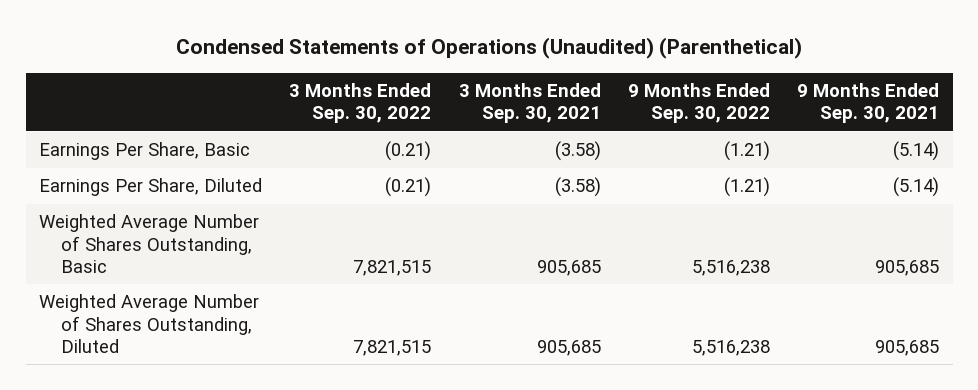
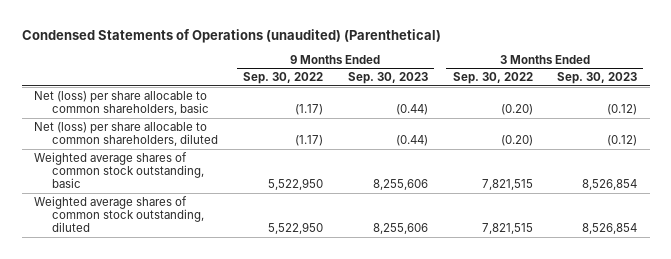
- Condensed Statements of Operations (Unaudited) (Parenthetical)
+ Condensed Statements of Operations (unaudited) (Parenthetical)
- | 3 Months Ended Sep. 30, 2022 | 3 Months Ended Sep. 30, 2021 | 9 Months Ended Sep. 30, 2022 | 9 Months Ended Sep. 30, 2021
+ | 9 Months Ended Sep. 30, 2022 | 9 Months Ended Sep. 30, 2023 | 3 Months Ended Sep. 30, 2022 | 3 Months Ended Sep. 30, 2023
- Earnings Per Share, Basic | (0.21) | (3.58) | (1.21) | (5.14)
- Earnings Per Share, Diluted | (0.21) | (3.58) | (1.21) | (5.14)
- Weighted Average Number of Shares Outstanding, Basic | 7,821,515 | 905,685 | 5,516,238 | 905,685
- Weighted Average Number of Shares Outstanding, Diluted | 7,821,515 | 905,685 | 5,516,238 | 905,685
+ Net (loss) per share allocable to common shareholders, basic | (1.17) | (0.44) | (0.20) | (0.12)
+ Net (loss) per share allocable to common shareholders, diluted | (1.17) | (0.44) | (0.20) | (0.12)
+ Weighted average shares of common stock outstanding, basic | 5,522,950 | 8,255,606 | 7,821,515 | 8,526,854
+ Weighted average shares of common stock outstanding, diluted | 5,522,950 | 8,255,606 | 7,821,515 | 8,526,854

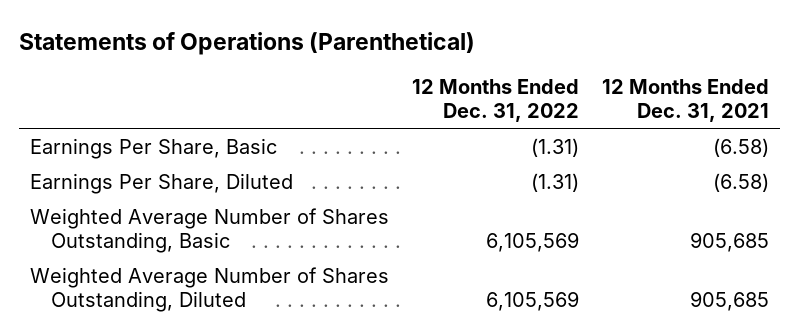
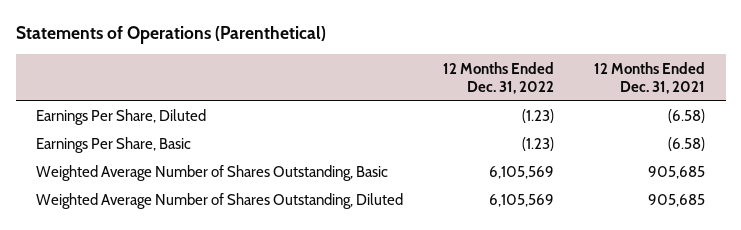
- Earnings Per Share, Basic | (1.31) | (6.58)
- Earnings Per Share, Diluted | (1.31) | (6.58)
+ Earnings Per Share, Diluted | (1.23) | (6.58)
+ Earnings Per Share, Basic | (1.23) | (6.58)

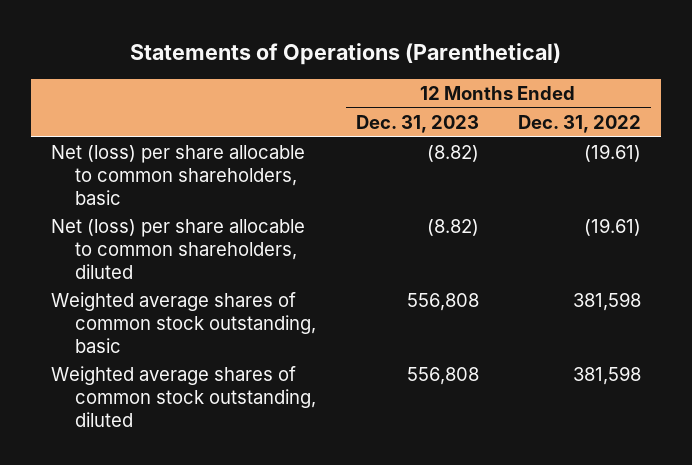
- | 12 Months Ended Dec. 31, 2022 | 12 Months Ended Dec. 31, 2021
+ | 12 Months Ended Dec. 31, 2023 | 12 Months Ended Dec. 31, 2022
- Earnings Per Share, Diluted | (1.23) | (6.58)
- Earnings Per Share, Basic | (1.23) | (6.58)
- Weighted Average Number of Shares Outstanding, Basic | 6,105,569 | 905,685
- Weighted Average Number of Shares Outstanding, Diluted | 6,105,569 | 905,685
+ Net (loss) per share allocable to common shareholders, basic | (8.82) | (19.61)
+ Net (loss) per share allocable to common shareholders, diluted | (8.82) | (19.61)
+ Weighted average shares of common stock outstanding, basic | 556,808 | 381,598
+ Weighted average shares of common stock outstanding, diluted | 556,808 | 381,598

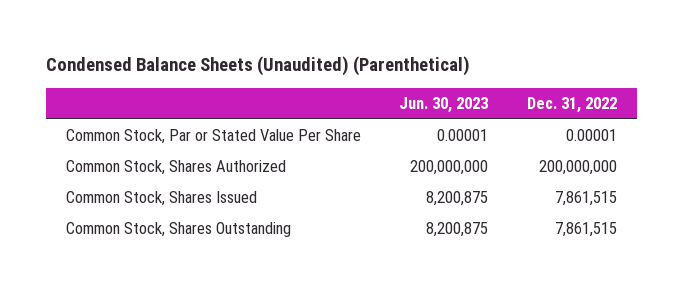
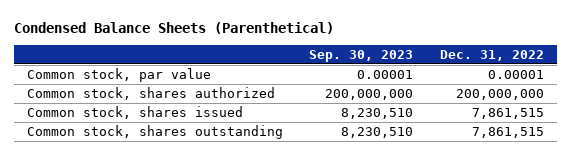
- Condensed Balance Sheets (Unaudited) (Parenthetical)
+ Condensed Balance Sheets (Parenthetical)
- | Jun. 30, 2023 | Dec. 31, 2022
+ | Sep. 30, 2023 | Dec. 31, 2022
- Common Stock, Par or Stated Value Per Share | 0.00001 | 0.00001
- Common Stock, Shares Authorized | 200,000,000 | 200,000,000
- Common Stock, Shares Issued | 8,200,875 | 7,861,515
- Common Stock, Shares Outstanding | 8,200,875 | 7,861,515
+ Common stock, par value | 0.00001 | 0.00001
+ Common stock, shares authorized | 200,000,000 | 200,000,000
+ Common stock, shares issued | 8,230,510 | 7,861,515
+ Common stock, shares outstanding | 8,230,510 | 7,861,515

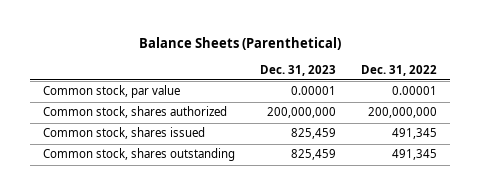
- Condensed Balance Sheets (Parenthetical)
+ Balance Sheets (Parenthetical)
- | Sep. 30, 2023 | Dec. 31, 2022
+ | Dec. 31, 2023 | Dec. 31, 2022
- Common stock, shares issued | 8,230,510 | 7,861,515
- Common stock, shares outstanding | 8,230,510 | 7,861,515
+ Common stock, shares issued | 825,459 | 491,345
+ Common stock, shares outstanding | 825,459 | 491,345

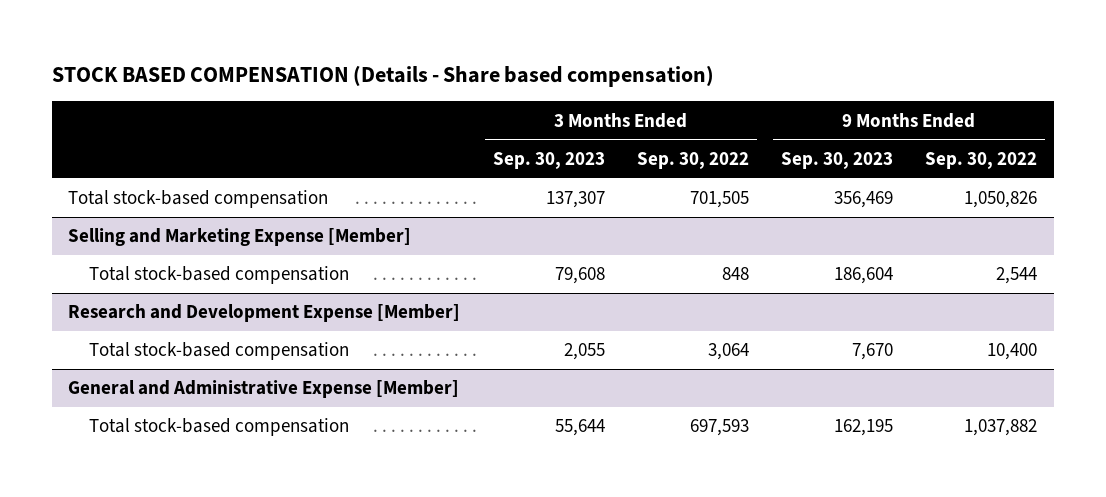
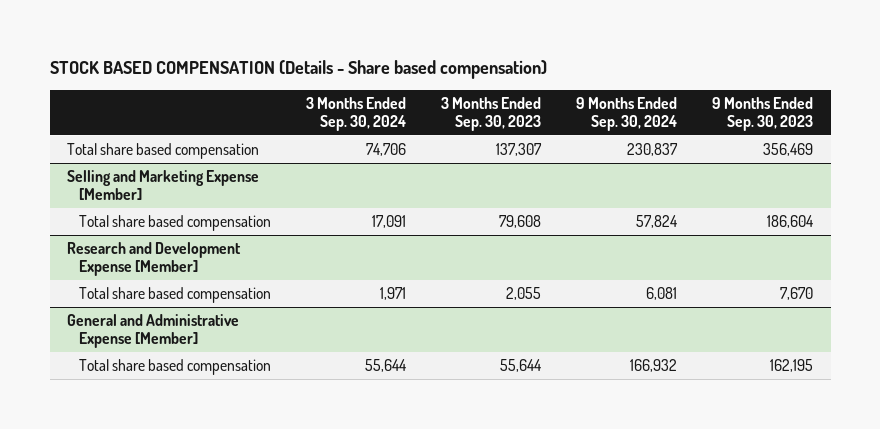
- | 3 Months Ended Sep. 30, 2023 | 3 Months Ended Sep. 30, 2022 | 9 Months Ended Sep. 30, 2023 | 9 Months Ended Sep. 30, 2022
+ | 3 Months Ended Sep. 30, 2024 | 3 Months Ended Sep. 30, 2023 | 9 Months Ended Sep. 30, 2024 | 9 Months Ended Sep. 30, 2023
- Total stock-based compensation | 137,307 | 701,505 | 356,469 | 1,050,826
+ Total share based compensation | 74,706 | 137,307 | 230,837 | 356,469
@ Selling and Marketing Expense [Member]
- Total stock-based compensation | 79,608 | 848 | 186,604 | 2,544
+ Total share based compensation | 17,091 | 79,608 | 57,824 | 186,604
@ Research and Development Expense [Member]
- Total stock-based compensation | 2,055 | 3,064 | 7,670 | 10,400
+ Total share based compensation | 1,971 | 2,055 | 6,081 | 7,670
@ General and Administrative Expense [Member]
- Total stock-based compensation | 55,644 | 697,593 | 162,195 | 1,037,882
+ Total share based compensation | 55,644 | 55,644 | 166,932 | 162,195

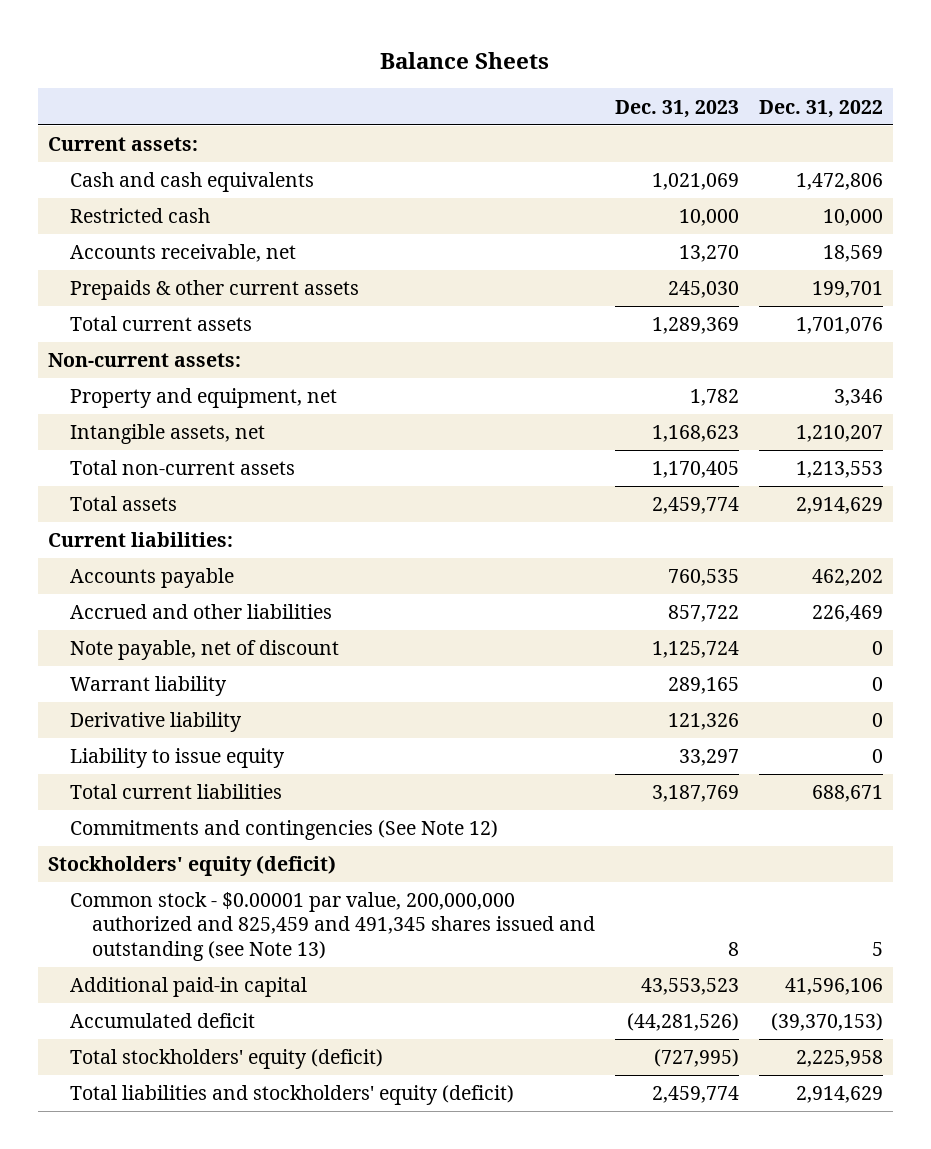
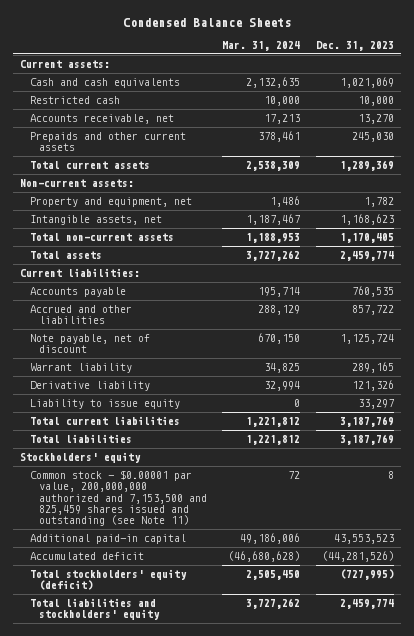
- Balance Sheets
+ Condensed Balance Sheets
- | Dec. 31, 2023 | Dec. 31, 2022
+ | Mar. 31, 2024 | Dec. 31, 2023
- Prepaids & other current assets | 245,030 | 199,701
+ Prepaids and other current assets | 378,461 | 245,030
- Commitments and contingencies (See Note 12)
- Stockholders' equity (deficit)
- Common stock - $0.00001 par value, 200,000,000 authorized and 825,459 and 491,345 shares issued and outstanding (see Note 13) | 8 | 5
+ Total liabilities | 1,221,812 | 3,187,769
+ Stockholders' equity
+ Common stock - $0.00001 par value, 200,000,000 authorized and 7,153,500 and 825,459 shares issued and outstanding (see Note 11) | 72 | 8
- Total liabilities and stockholders' equity (deficit) | 2,459,774 | 2,914,629
+ Total liabilities and stockholders' equity | 3,727,262 | 2,459,774

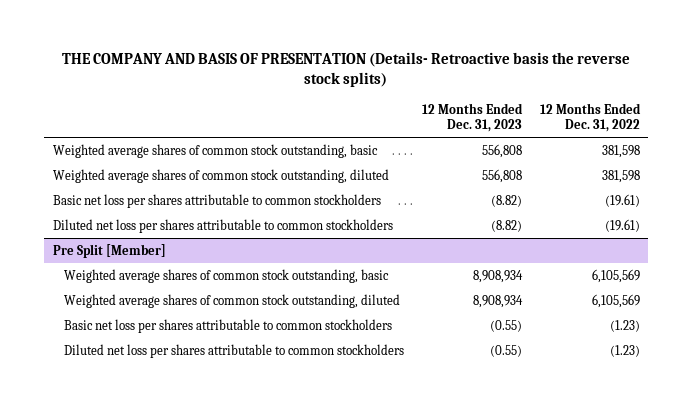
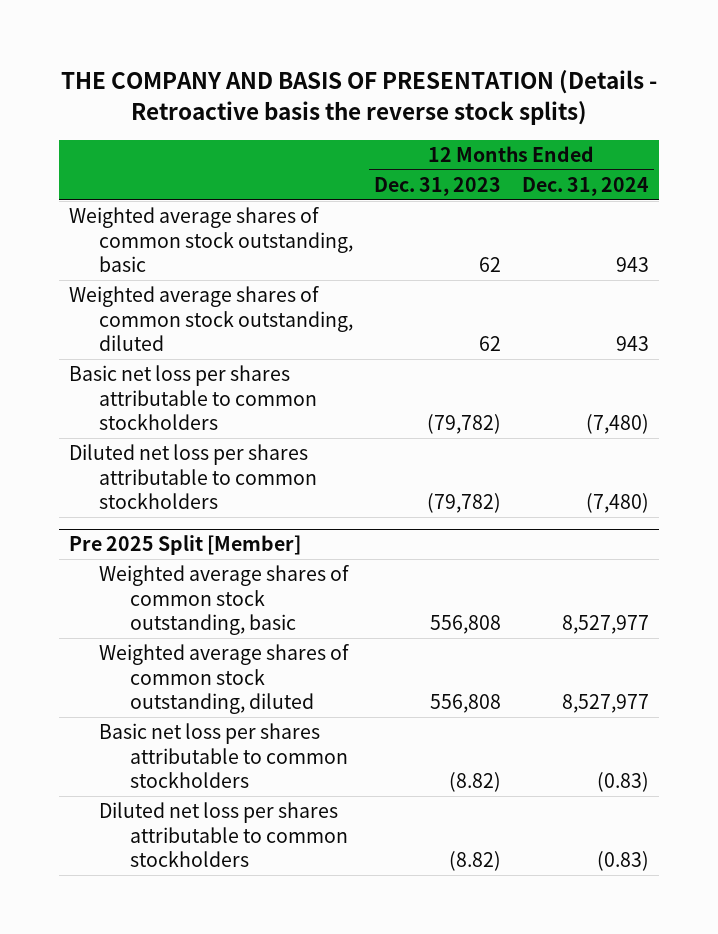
- THE COMPANY AND BASIS OF PRESENTATION (Details- Retroactive basis the reverse stock splits)
+ THE COMPANY AND BASIS OF PRESENTATION (Details - Retroactive basis the reverse stock splits)
- | 12 Months Ended Dec. 31, 2023 | 12 Months Ended Dec. 31, 2022
+ | 12 Months Ended Dec. 31, 2023 | 12 Months Ended Dec. 31, 2024
+ Weighted average shares of common stock outstanding, basic | 62 | 943
+ Weighted average shares of common stock outstanding, diluted | 62 | 943
+ Basic net loss per shares attributable to common stockholders | (79,782) | (7,480)
+ Diluted net loss per shares attributable to common stockholders | (79,782) | (7,480)
+ Pre 2025 Split [Member]
- Pre Split [Member]
- Weighted average shares of common stock outstanding, basic | 8,908,934 | 6,105,569
- Weighted average shares of common stock outstanding, diluted | 8,908,934 | 6,105,569
- Basic net loss per shares attributable to common stockholders | (0.55) | (1.23)
- Diluted net loss per shares attributable to common stockholders | (0.55) | (1.23)

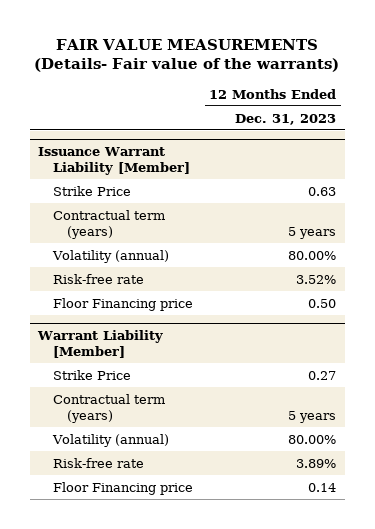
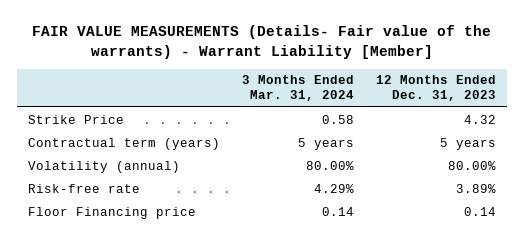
- FAIR VALUE MEASUREMENTS (Details- Fair value of the warrants)
+ FAIR VALUE MEASUREMENTS (Details- Fair value of the warrants) - Warrant Liability [Member]
- | 12 Months Ended Dec. 31, 2023
+ | 3 Months Ended Mar. 31, 2024 | 12 Months Ended Dec. 31, 2023
- Issuance Warrant Liability [Member]
- Strike Price | 0.63
- Contractual term (years) | 5 years
- Volatility (annual) | 80.00%
- Risk-free rate | 3.52%
- Floor Financing price | 0.50
- Warrant Liability [Member]
- Strike Price | 0.27
+ Strike Price | 0.58 | 4.32

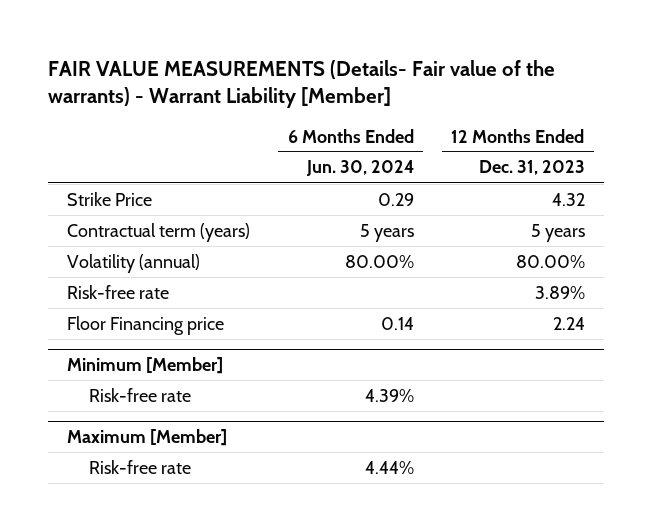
- | 3 Months Ended Mar. 31, 2024 | 12 Months Ended Dec. 31, 2023
+ | 6 Months Ended Jun. 30, 2024 | 12 Months Ended Dec. 31, 2023
- Floor Financing price | 0.14 | 0.14
+ Floor Financing price | 0.14 | 2.24
+ Minimum [Member]
+ Risk-free rate | 4.39% |
+ Maximum [Member]
+ Risk-free rate | 4.44% |

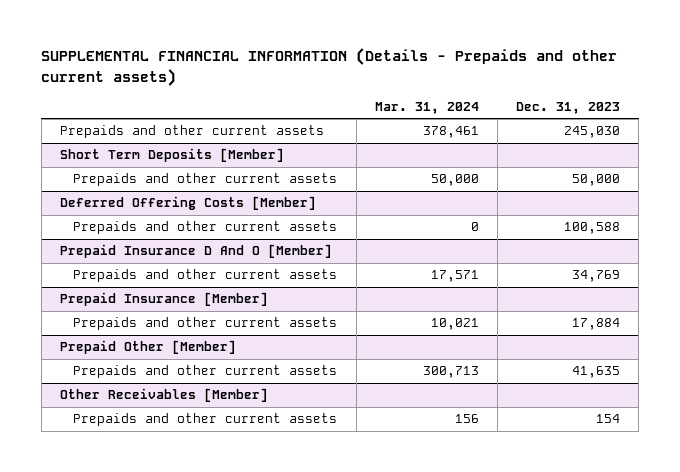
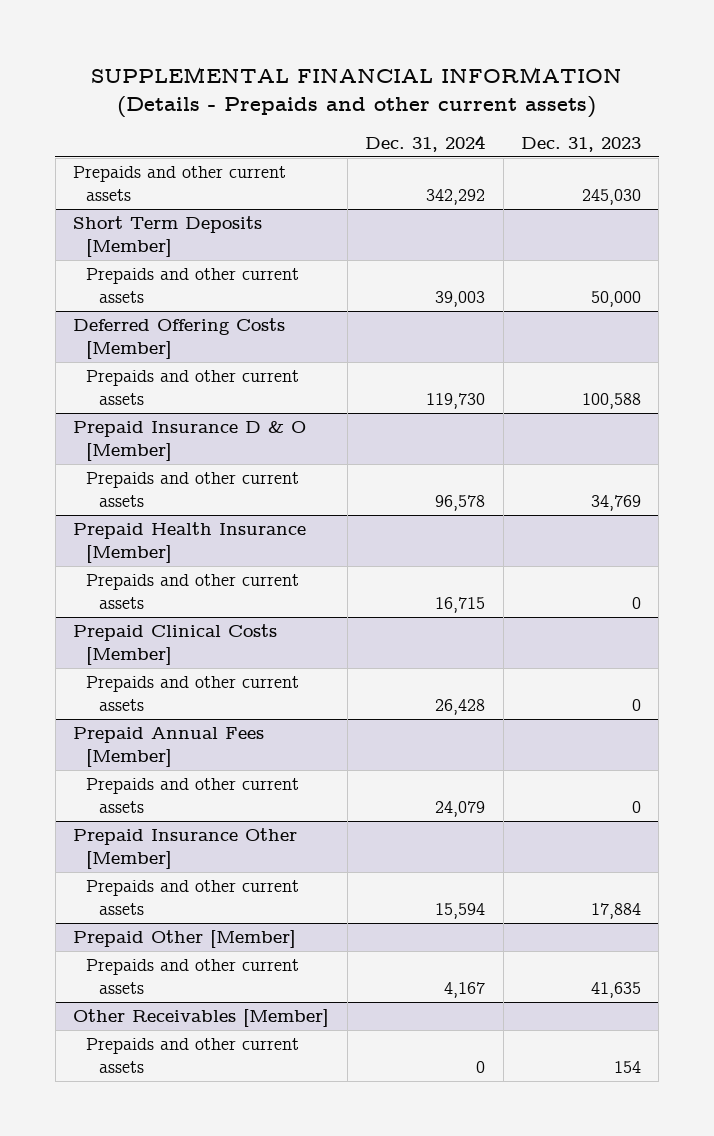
- | Mar. 31, 2024 | Dec. 31, 2023
+ | Dec. 31, 2024 | Dec. 31, 2023
- Prepaid Insurance D And O [Member]
+ Prepaid Insurance D & O [Member]
- Prepaid Insurance [Member]
+ Prepaid Health Insurance [Member]
+ Prepaids and other current assets | 16,715 | 0
+ Prepaid Clinical Costs [Member]
+ Prepaids and other current assets | 26,428 | 0
+ Prepaid Annual Fees [Member]
+ Prepaids and other current assets | 24,079 | 0
+ Prepaid Insurance Other [Member]

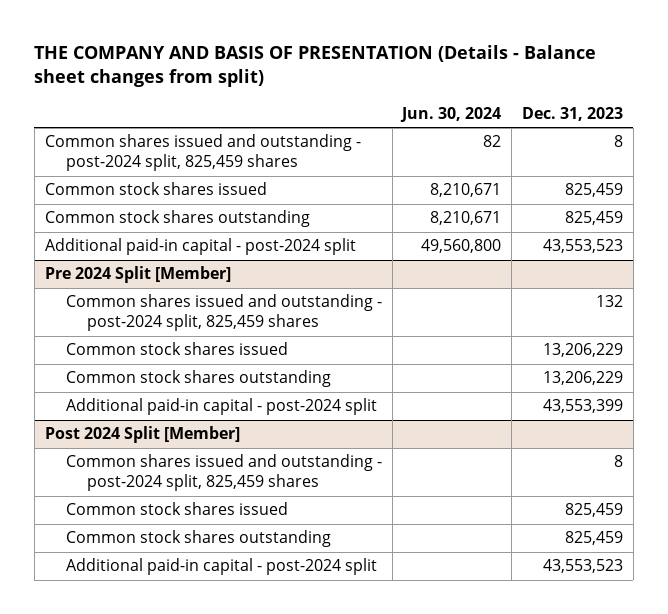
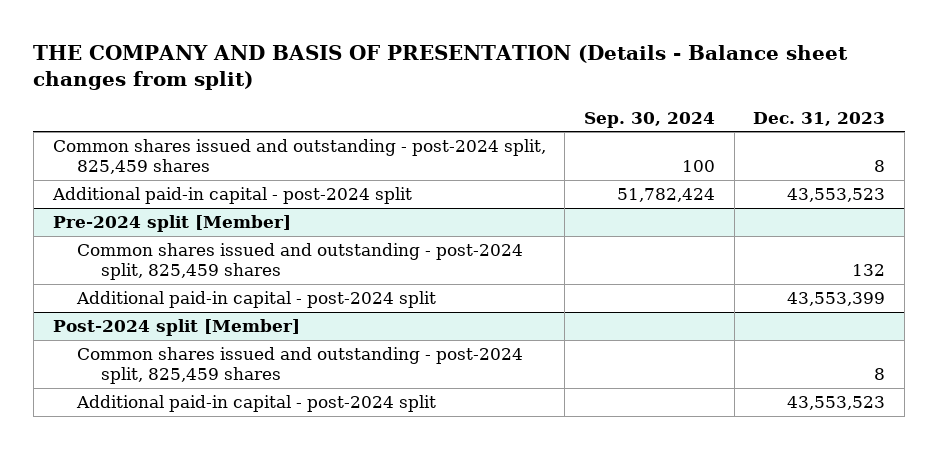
- | Jun. 30, 2024 | Dec. 31, 2023
+ | Sep. 30, 2024 | Dec. 31, 2023
- Common stock shares issued | 8,210,671 | 825,459
- Common stock shares outstanding | 8,210,671 | 825,459
- Pre 2024 Split [Member]
+ Pre-2024 split [Member]
- Common stock shares issued | | 13,206,229
- Common stock shares outstanding | | 13,206,229
- Post 2024 Split [Member]
+ Post-2024 split [Member]
- Common stock shares issued | | 825,459
- Common stock shares outstanding | | 825,459

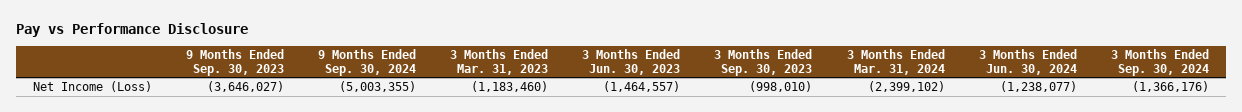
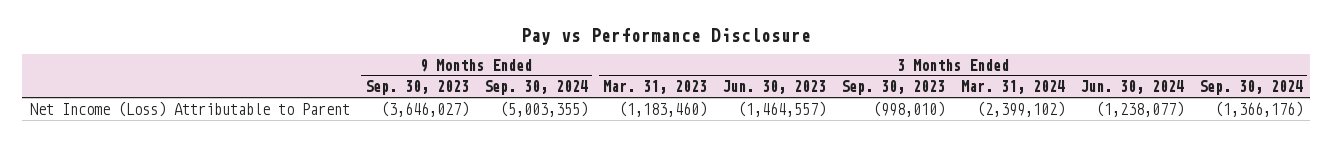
- Net Income (Loss) | (3,646,027) | (5,003,355) | (1,183,460) | (1,464,557) | (998,010) | (2,399,102) | (1,238,077) | (1,366,176)
+ Net Income (Loss) Attributable to Parent | (3,646,027) | (5,003,355) | (1,183,460) | (1,464,557) | (998,010) | (2,399,102) | (1,238,077) | (1,366,176)

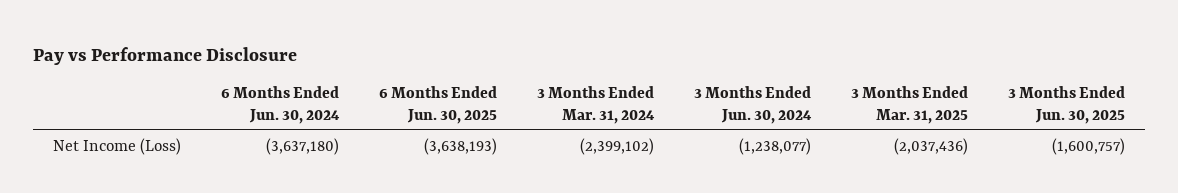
- | 9 Months Ended Sep. 30, 2023 | 9 Months Ended Sep. 30, 2024 | 3 Months Ended Mar. 31, 2023 | 3 Months Ended Jun. 30, 2023 | 3 Months Ended Sep. 30, 2023 | 3 Months Ended Mar. 31, 2024 | 3 Months Ended Jun. 30, 2024 | 3 Months Ended Sep. 30, 2024
+ | 6 Months Ended Jun. 30, 2024 | 6 Months Ended Jun. 30, 2025 | 3 Months Ended Mar. 31, 2024 | 3 Months Ended Jun. 30, 2024 | 3 Months Ended Mar. 31, 2025 | 3 Months Ended Jun. 30, 2025
- Net Income (Loss) Attributable to Parent | (3,646,027) | (5,003,355) | (1,183,460) | (1,464,557) | (998,010) | (2,399,102) | (1,238,077) | (1,366,176)
+ Net Income (Loss) | (3,637,180) | (3,638,193) | (2,399,102) | (1,238,077) | (2,037,436) | (1,600,757)

